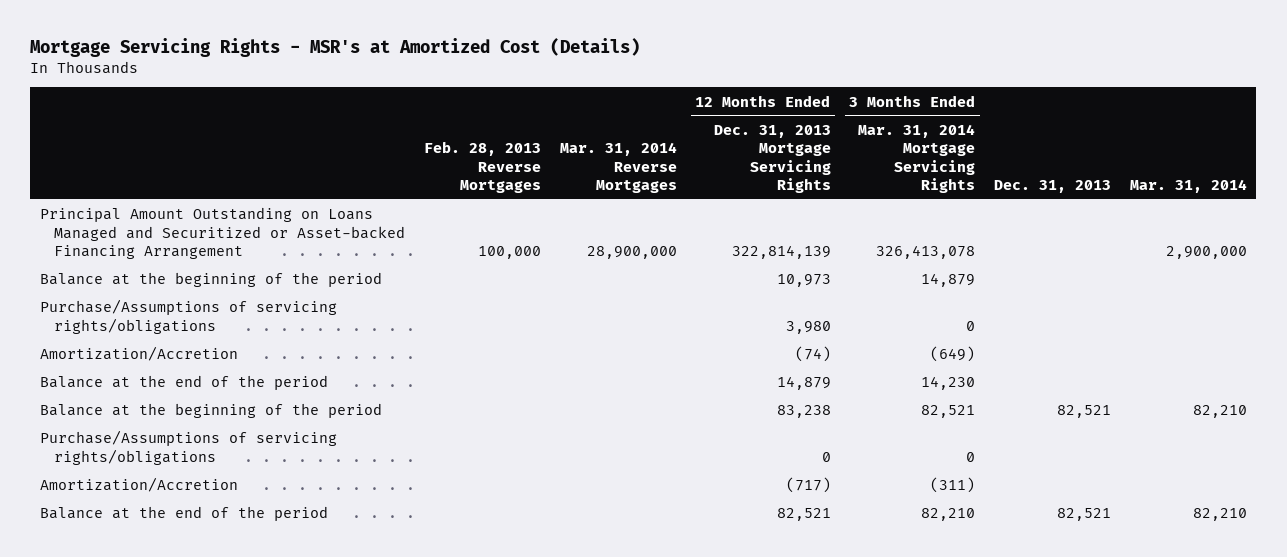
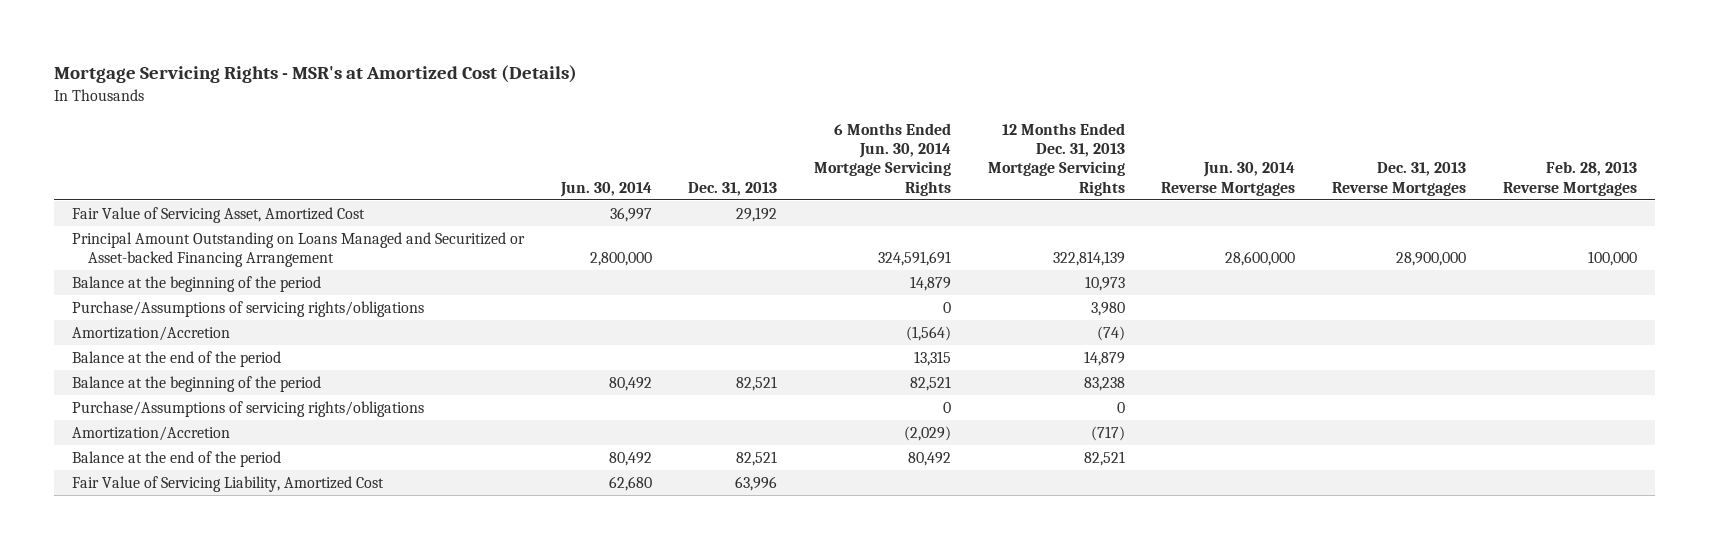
- | Feb. 28, 2013 Reverse Mortgages | Mar. 31, 2014 Reverse Mortgages | 12 Months Ended Dec. 31, 2013 Mortgage Servicing Rights | 3 Months Ended Mar. 31, 2014 Mortgage Servicing Rights | Dec. 31, 2013 | Mar. 31, 2014
+ | Jun. 30, 2014 | Dec. 31, 2013 | 6 Months Ended Jun. 30, 2014 Mortgage Servicing Rights | 12 Months Ended Dec. 31, 2013 Mortgage Servicing Rights | Jun. 30, 2014 Reverse Mortgages | Dec. 31, 2013 Reverse Mortgages | Feb. 28, 2013 Reverse Mortgages
+ Fair Value of Servicing Asset, Amortized Cost | 36,997 | 29,192 | | | | |
+ Fair Value of Servicing Liability, Amortized Cost | 62,680 | 63,996 | | | | |

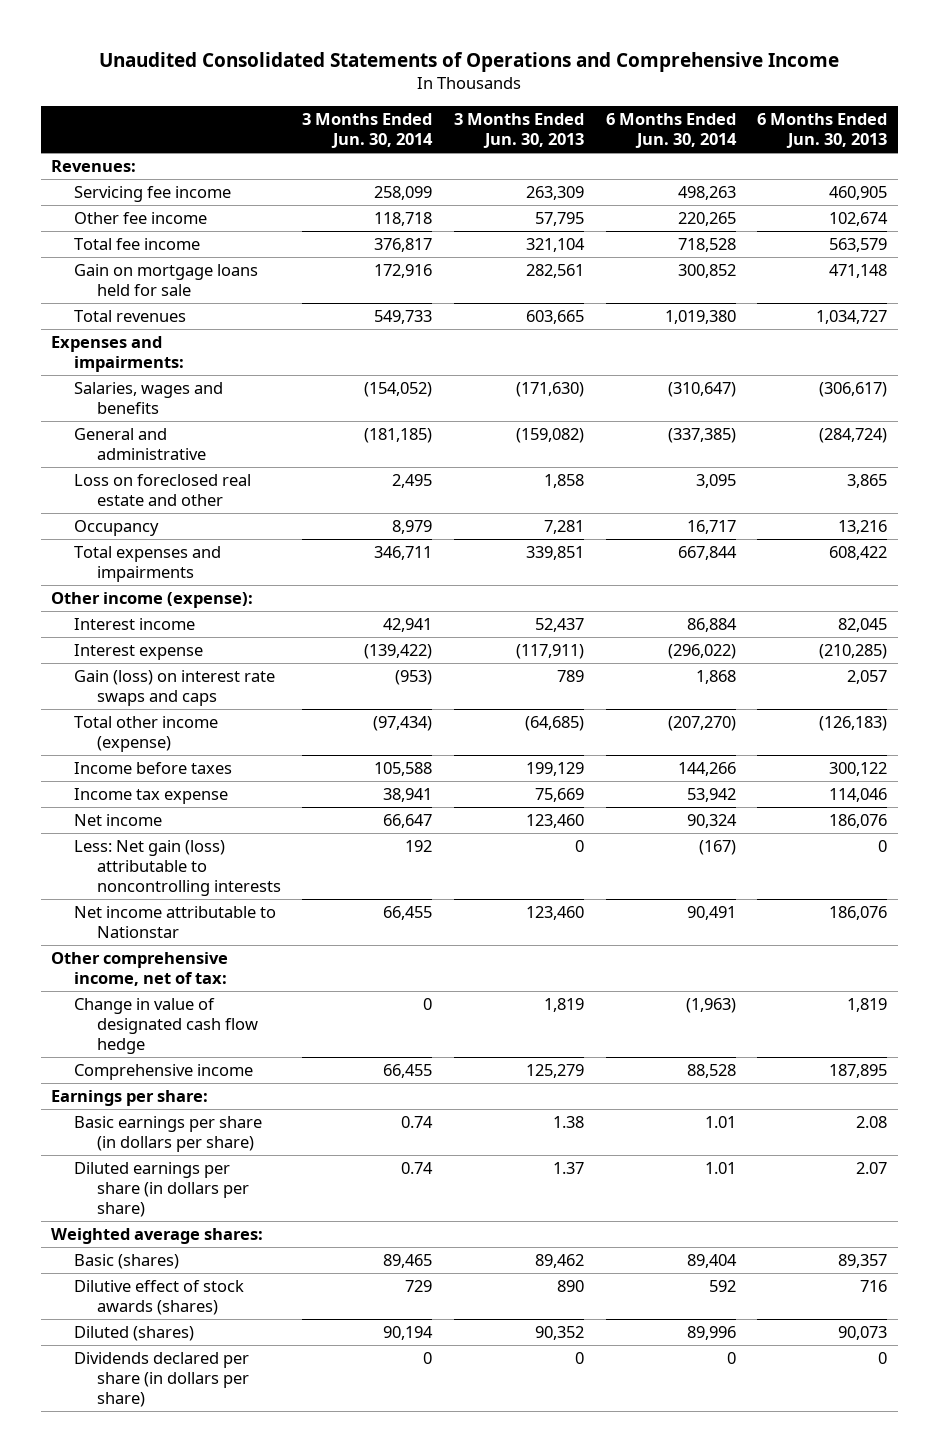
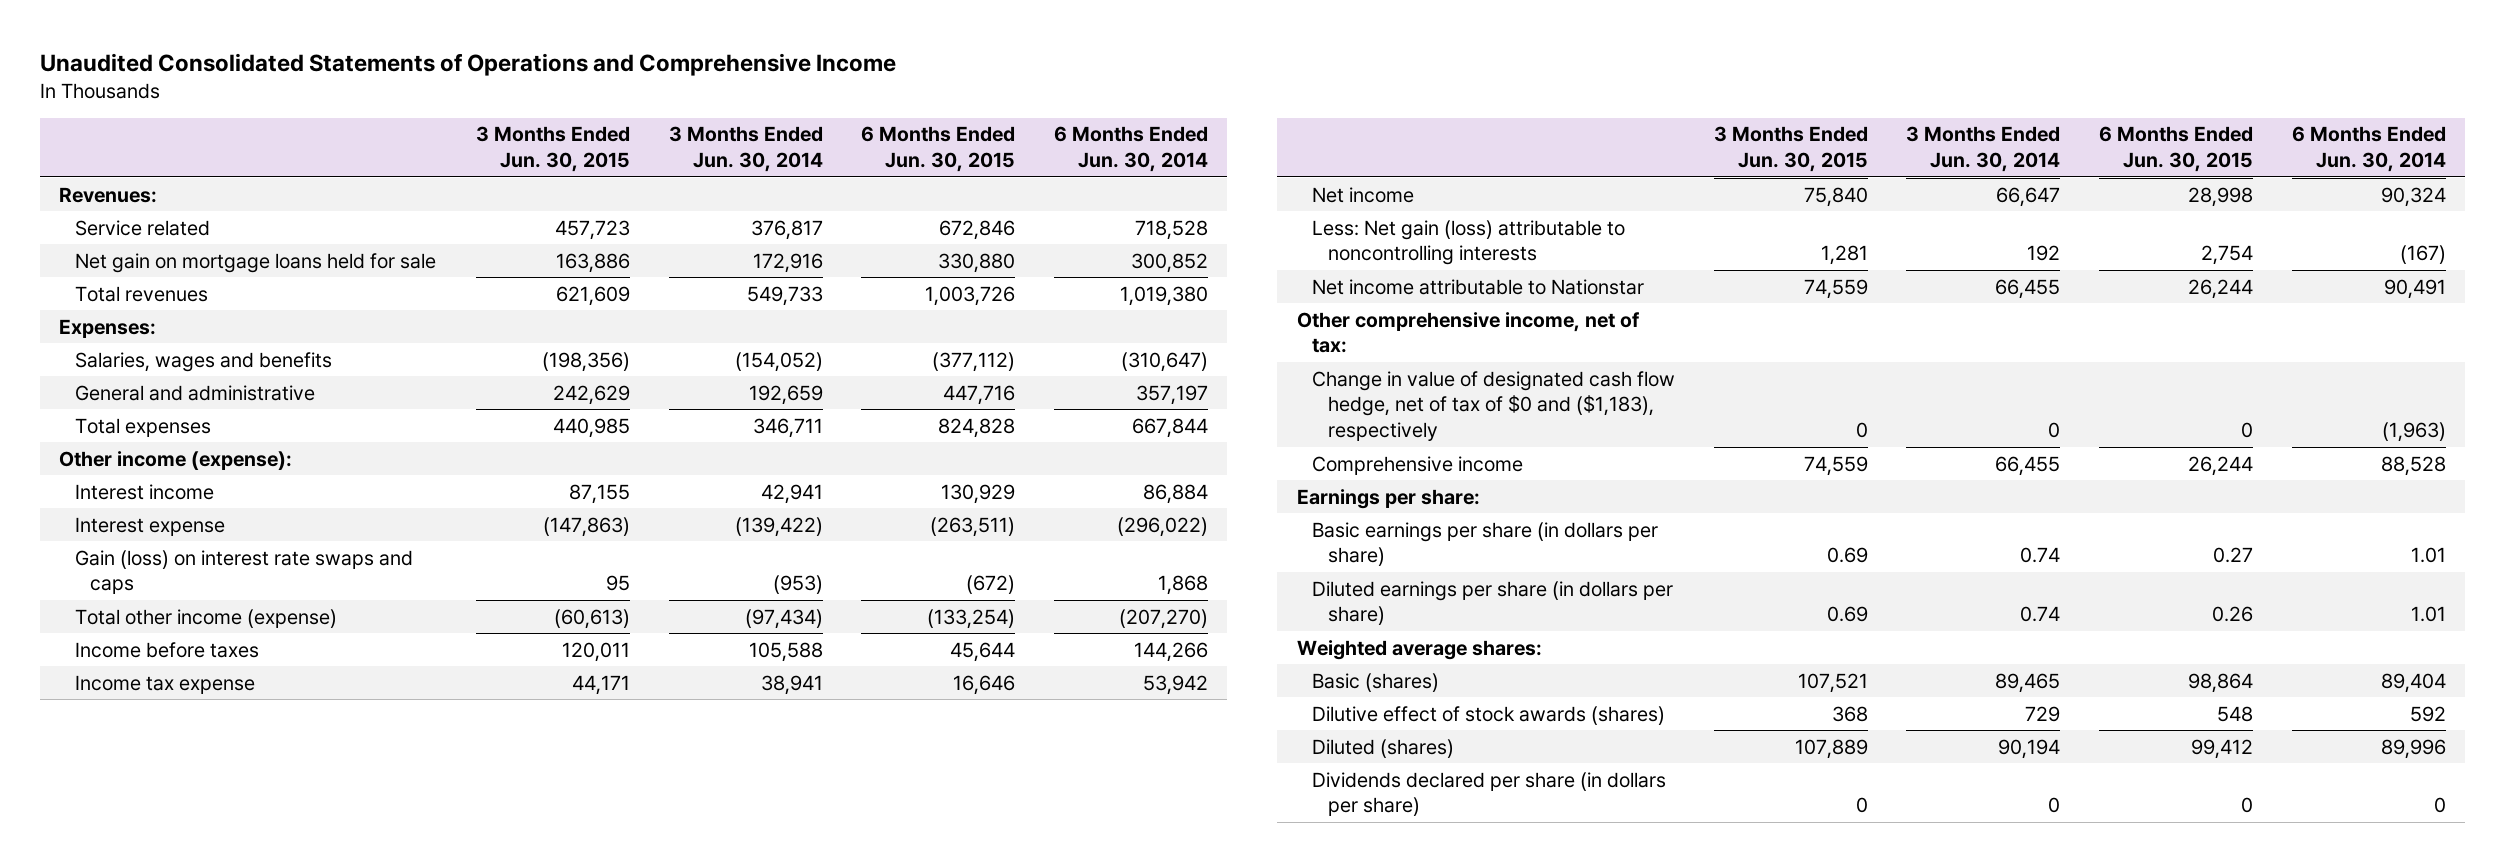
- | 3 Months Ended Jun. 30, 2014 | 3 Months Ended Jun. 30, 2013 | 6 Months Ended Jun. 30, 2014 | 6 Months Ended Jun. 30, 2013
+ | 3 Months Ended Jun. 30, 2015 | 3 Months Ended Jun. 30, 2014 | 6 Months Ended Jun. 30, 2015 | 6 Months Ended Jun. 30, 2014
- Servicing fee income | 258,099 | 263,309 | 498,263 | 460,905
- Other fee income | 118,718 | 57,795 | 220,265 | 102,674
- Total fee income | 376,817 | 321,104 | 718,528 | 563,579
- Gain on mortgage loans held for sale | 172,916 | 282,561 | 300,852 | 471,148
+ Service related | 457,723 | 376,817 | 672,846 | 718,528
+ Net gain on mortgage loans held for sale | 163,886 | 172,916 | 330,880 | 300,852
- Expenses and impairments:
+ Expenses:
- General and administrative | (181,185) | (159,082) | (337,385) | (284,724)
- Loss on foreclosed real estate and other | 2,495 | 1,858 | 3,095 | 3,865
- Occupancy | 8,979 | 7,281 | 16,717 | 13,216
- Total expenses and impairments | 346,711 | 339,851 | 667,844 | 608,422
+ General and administrative | 242,629 | 192,659 | 447,716 | 357,197
+ Total expenses | 440,985 | 346,711 | 824,828 | 667,844
- Change in value of designated cash flow hedge | 0 | 1,819 | (1,963) | 1,819
+ Change in value of designated cash flow hedge, net of tax of $0 and ($1,183), respectively | 0 | 0 | 0 | (1,963)

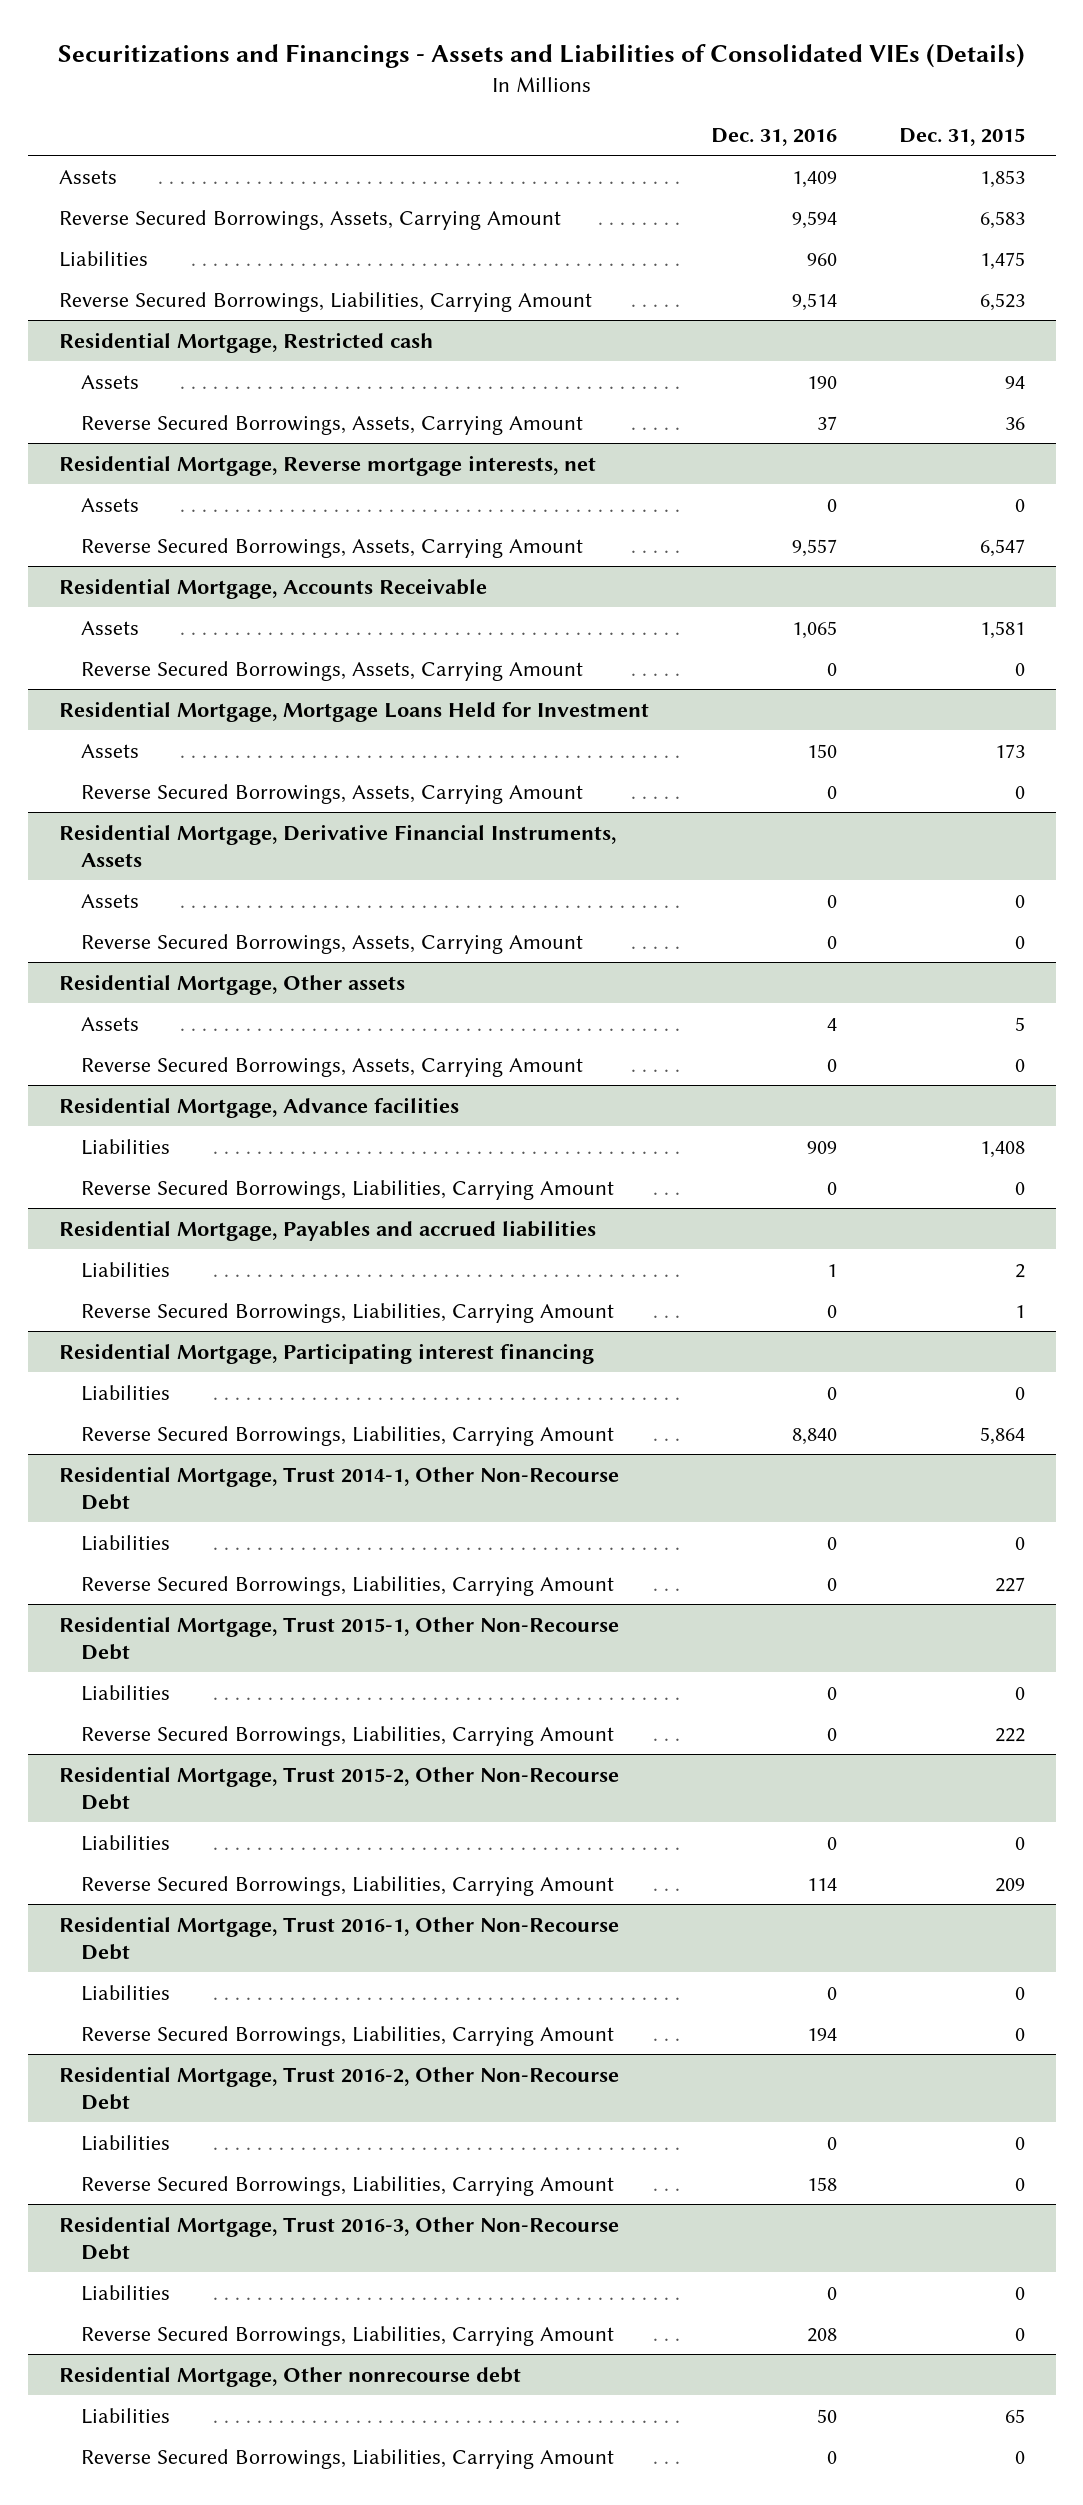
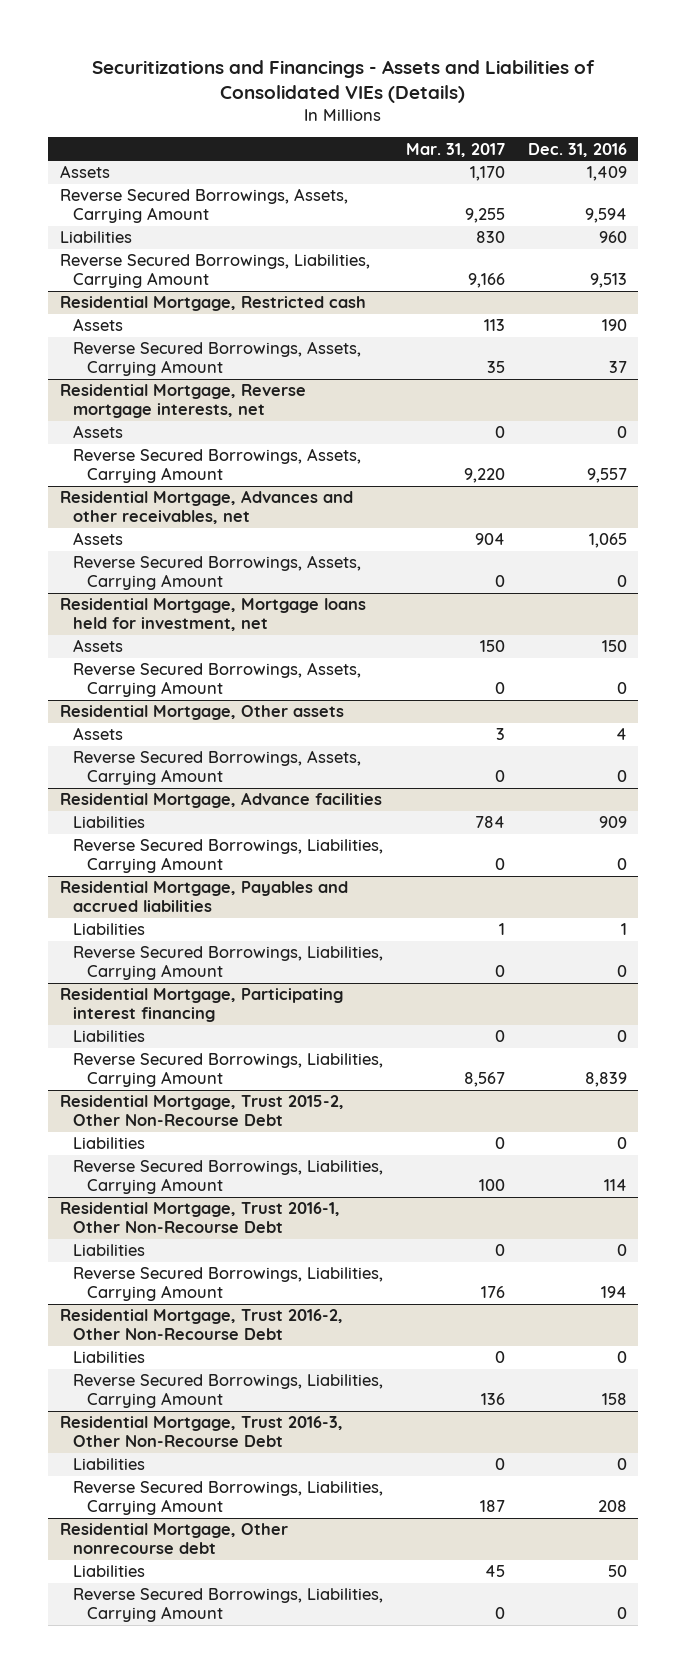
- | Dec. 31, 2016 | Dec. 31, 2015
+ | Mar. 31, 2017 | Dec. 31, 2016
- Reverse Secured Borrowings, Liabilities, Carrying Amount | 9,514 | 6,523
+ Reverse Secured Borrowings, Liabilities, Carrying Amount | 9,166 | 9,513
- Residential Mortgage, Accounts Receivable
+ Residential Mortgage, Advances and other receivables, net
- Residential Mortgage, Mortgage Loans Held for Investment
+ Residential Mortgage, Mortgage loans held for investment, net
- Residential Mortgage, Derivative Financial Instruments, Assets
- Assets | 0 | 0
- Reverse Secured Borrowings, Assets, Carrying Amount | 0 | 0
@ Residential Mortgage, Participating interest financing
- Reverse Secured Borrowings, Liabilities, Carrying Amount | 8,840 | 5,864
- Residential Mortgage, Trust 2014-1, Other Non-Recourse Debt
- Liabilities | 0 | 0
- Reverse Secured Borrowings, Liabilities, Carrying Amount | 0 | 227
- Residential Mortgage, Trust 2015-1, Other Non-Recourse Debt
- Liabilities | 0 | 0
- Reverse Secured Borrowings, Liabilities, Carrying Amount | 0 | 222
@ Residential Mortgage, Participating interest financing
+ Reverse Secured Borrowings, Liabilities, Carrying Amount | 8,567 | 8,839

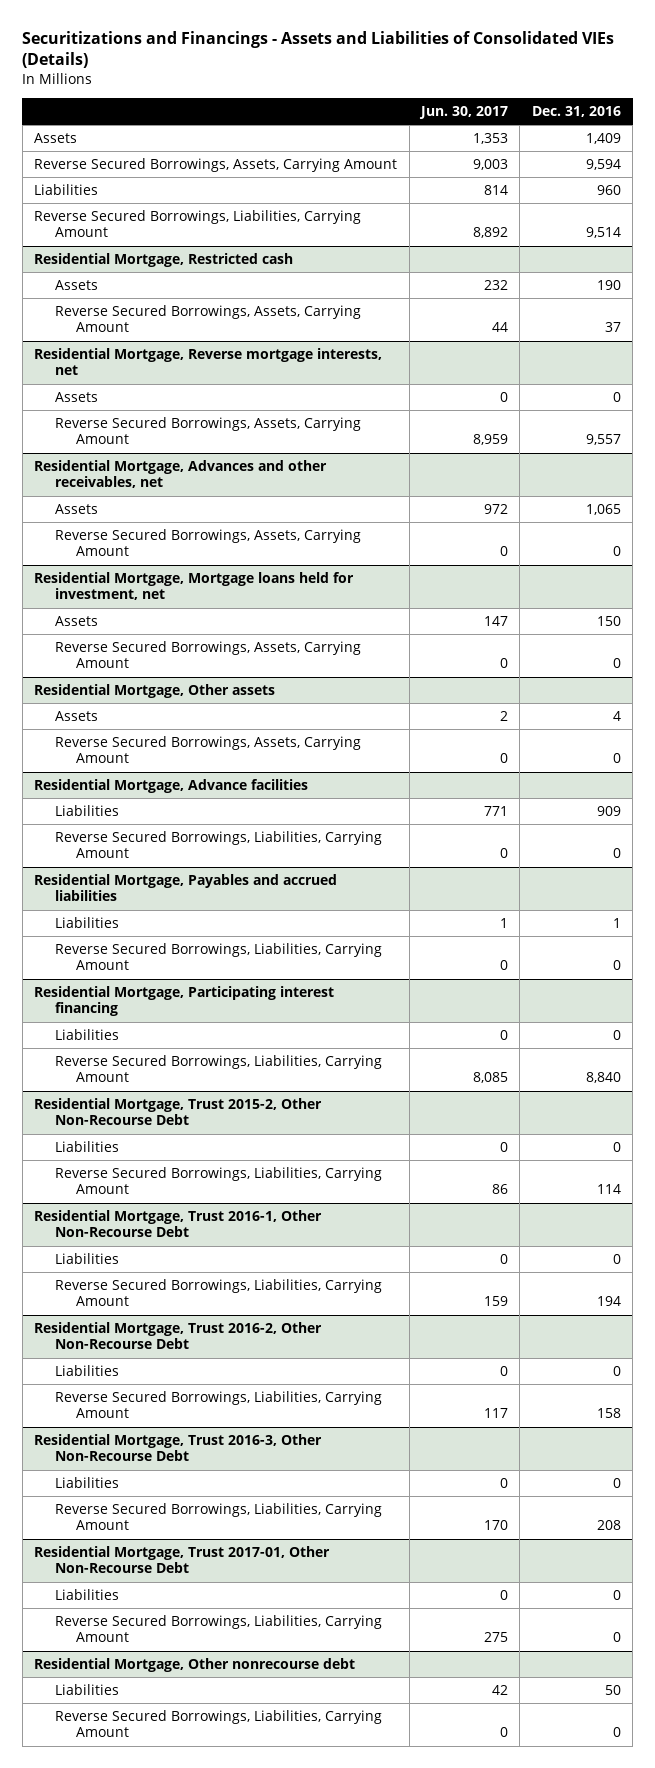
- | Mar. 31, 2017 | Dec. 31, 2016
+ | Jun. 30, 2017 | Dec. 31, 2016
- Reverse Secured Borrowings, Liabilities, Carrying Amount | 9,166 | 9,513
+ Reverse Secured Borrowings, Liabilities, Carrying Amount | 8,892 | 9,514
@ Residential Mortgage, Participating interest financing
- Reverse Secured Borrowings, Liabilities, Carrying Amount | 8,567 | 8,839
+ Reverse Secured Borrowings, Liabilities, Carrying Amount | 8,085 | 8,840
+ Residential Mortgage, Trust 2017-01, Other Non-Recourse Debt
+ Liabilities | 0 | 0
+ Reverse Secured Borrowings, Liabilities, Carrying Amount | 275 | 0

